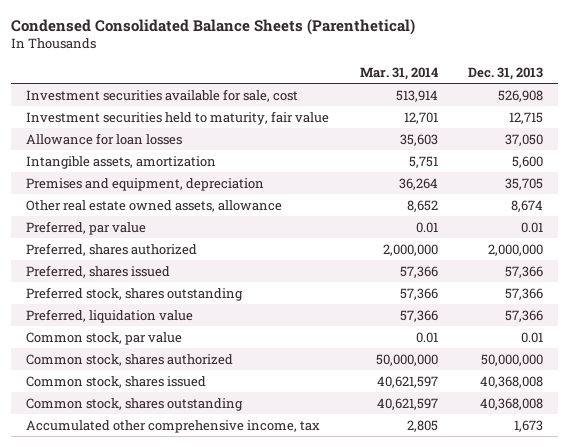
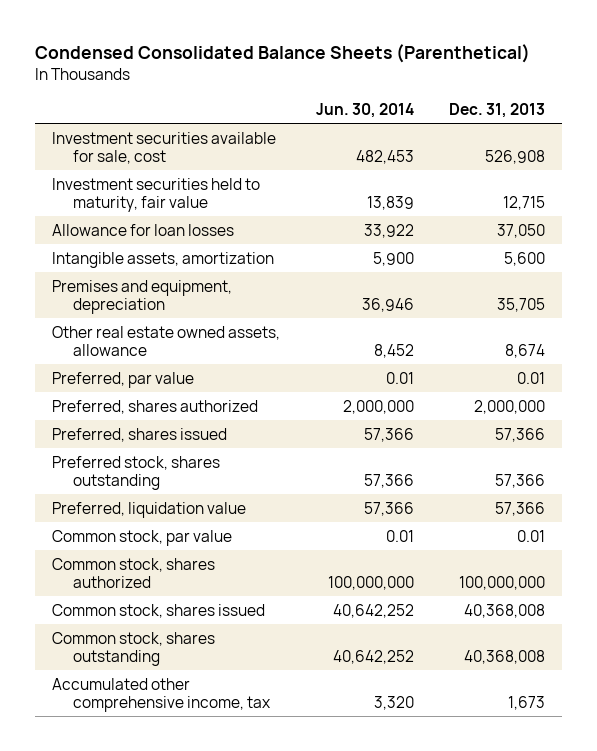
- | Mar. 31, 2014 | Dec. 31, 2013
+ | Jun. 30, 2014 | Dec. 31, 2013
- Common stock, shares authorized | 50,000,000 | 50,000,000
+ Common stock, shares authorized | 100,000,000 | 100,000,000

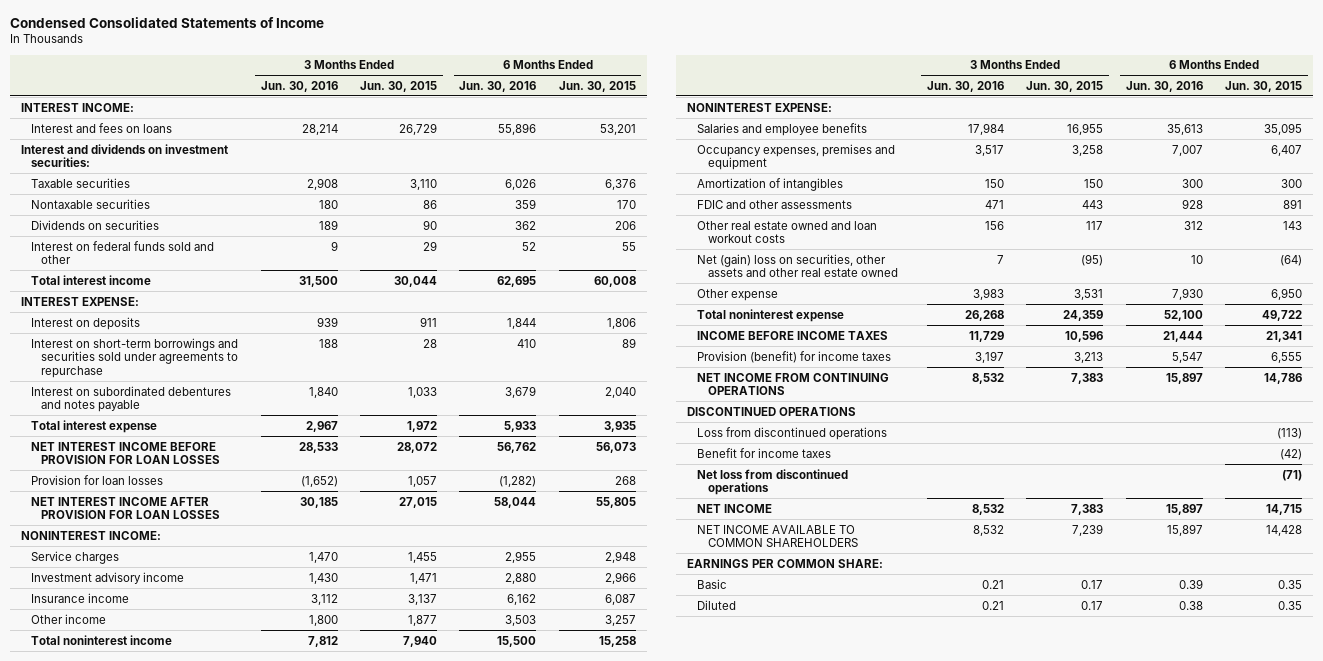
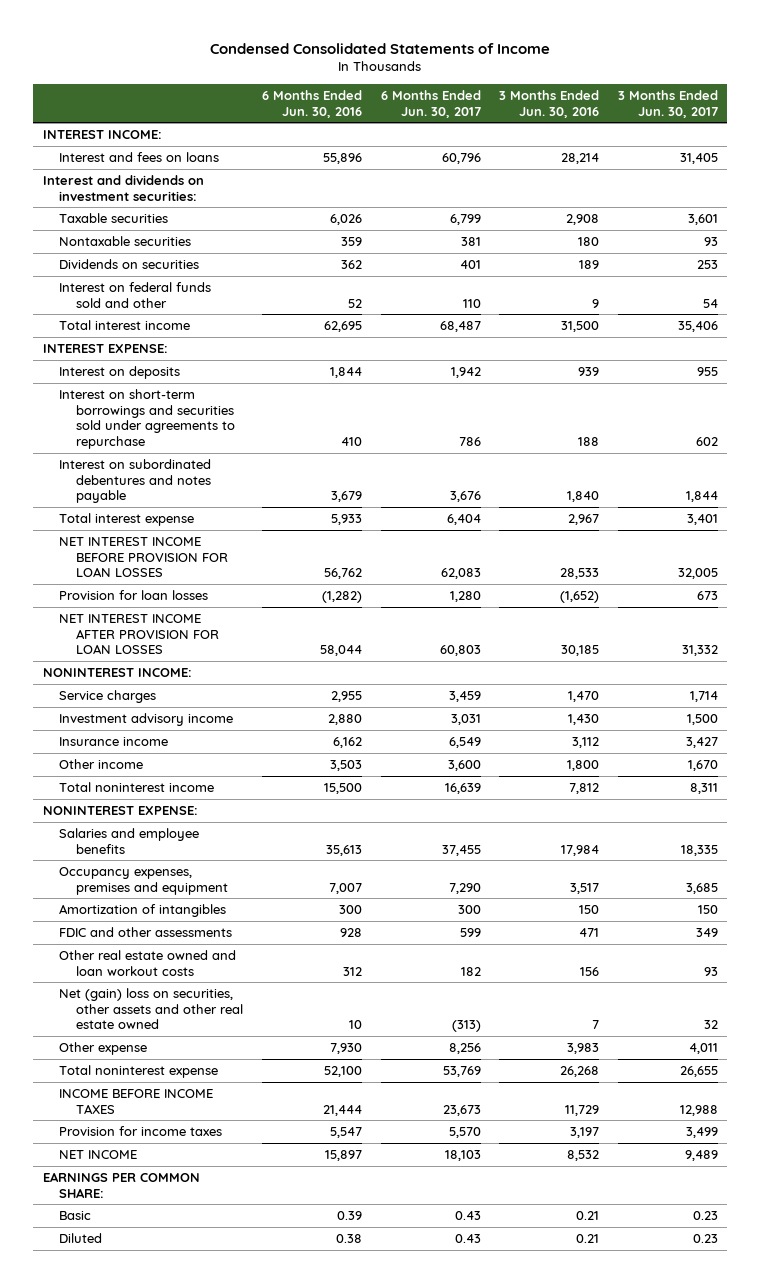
- | 3 Months Ended Jun. 30, 2016 | 3 Months Ended Jun. 30, 2015 | 6 Months Ended Jun. 30, 2016 | 6 Months Ended Jun. 30, 2015
+ | 6 Months Ended Jun. 30, 2016 | 6 Months Ended Jun. 30, 2017 | 3 Months Ended Jun. 30, 2016 | 3 Months Ended Jun. 30, 2017
- Provision (benefit) for income taxes | 3,197 | 3,213 | 5,547 | 6,555
- NET INCOME FROM CONTINUING OPERATIONS | 8,532 | 7,383 | 15,897 | 14,786
- DISCONTINUED OPERATIONS
- Loss from discontinued operations | | | | (113)
- Benefit for income taxes | | | | (42)
- Net loss from discontinued operations | | | | (71)
+ Provision for income taxes | 5,547 | 5,570 | 3,197 | 3,499
- NET INCOME AVAILABLE TO COMMON SHAREHOLDERS | 8,532 | 7,239 | 15,897 | 14,428

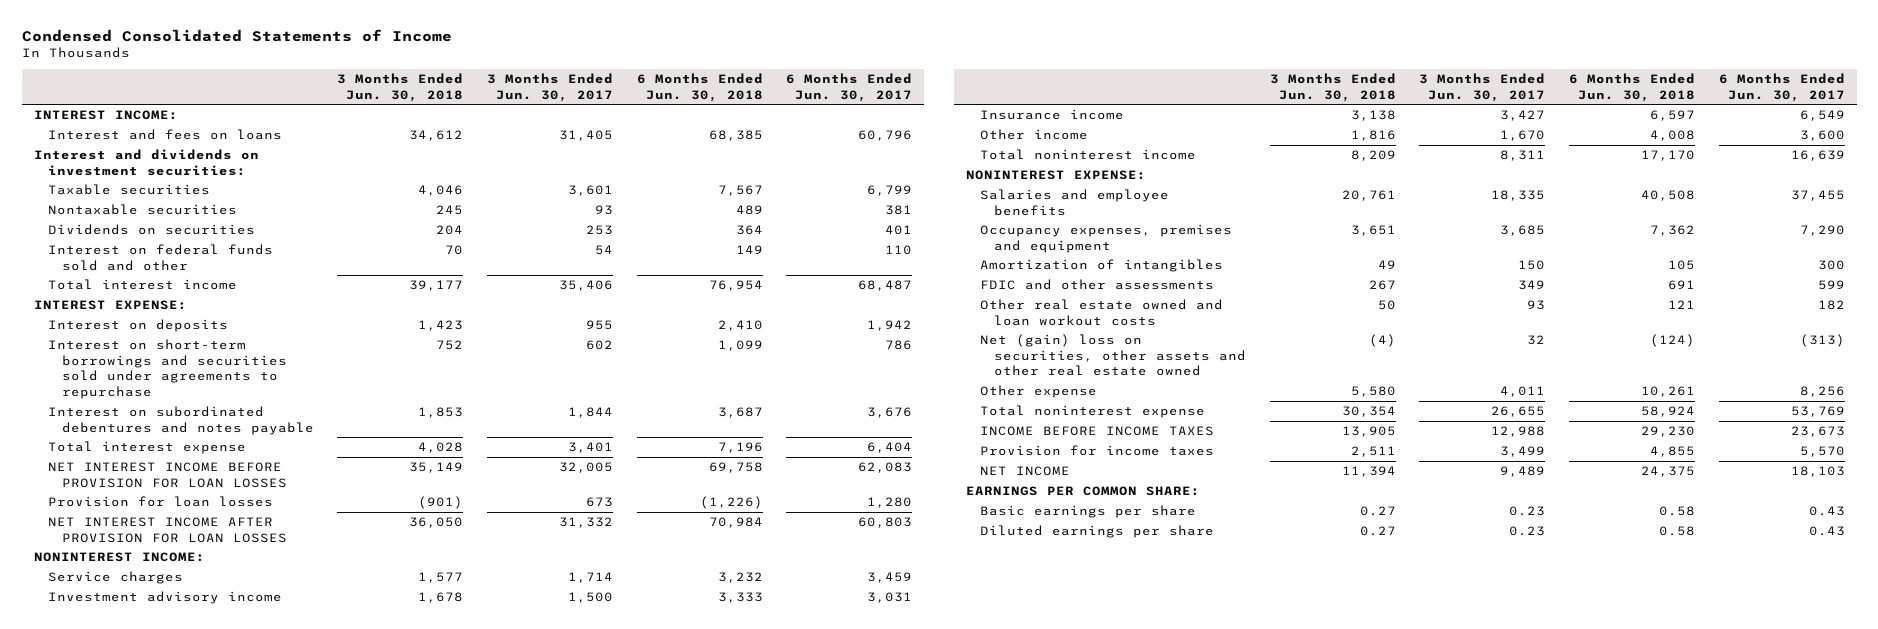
- | 6 Months Ended Jun. 30, 2016 | 6 Months Ended Jun. 30, 2017 | 3 Months Ended Jun. 30, 2016 | 3 Months Ended Jun. 30, 2017
+ | 3 Months Ended Jun. 30, 2018 | 3 Months Ended Jun. 30, 2017 | 6 Months Ended Jun. 30, 2018 | 6 Months Ended Jun. 30, 2017
- Basic | 0.39 | 0.43 | 0.21 | 0.23
- Diluted | 0.38 | 0.43 | 0.21 | 0.23
+ Basic earnings per share | 0.27 | 0.23 | 0.58 | 0.43
+ Diluted earnings per share | 0.27 | 0.23 | 0.58 | 0.43

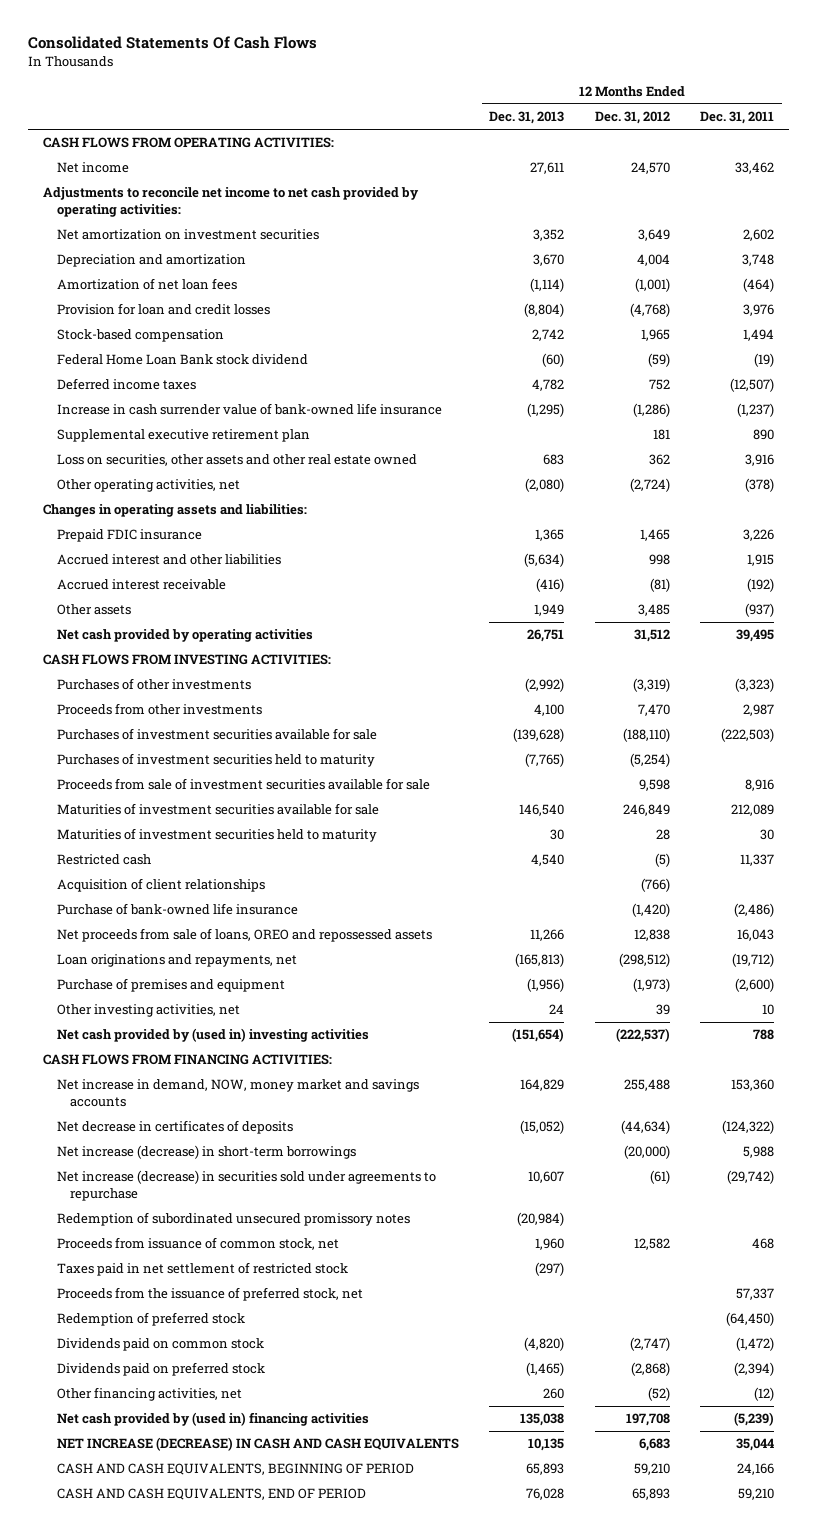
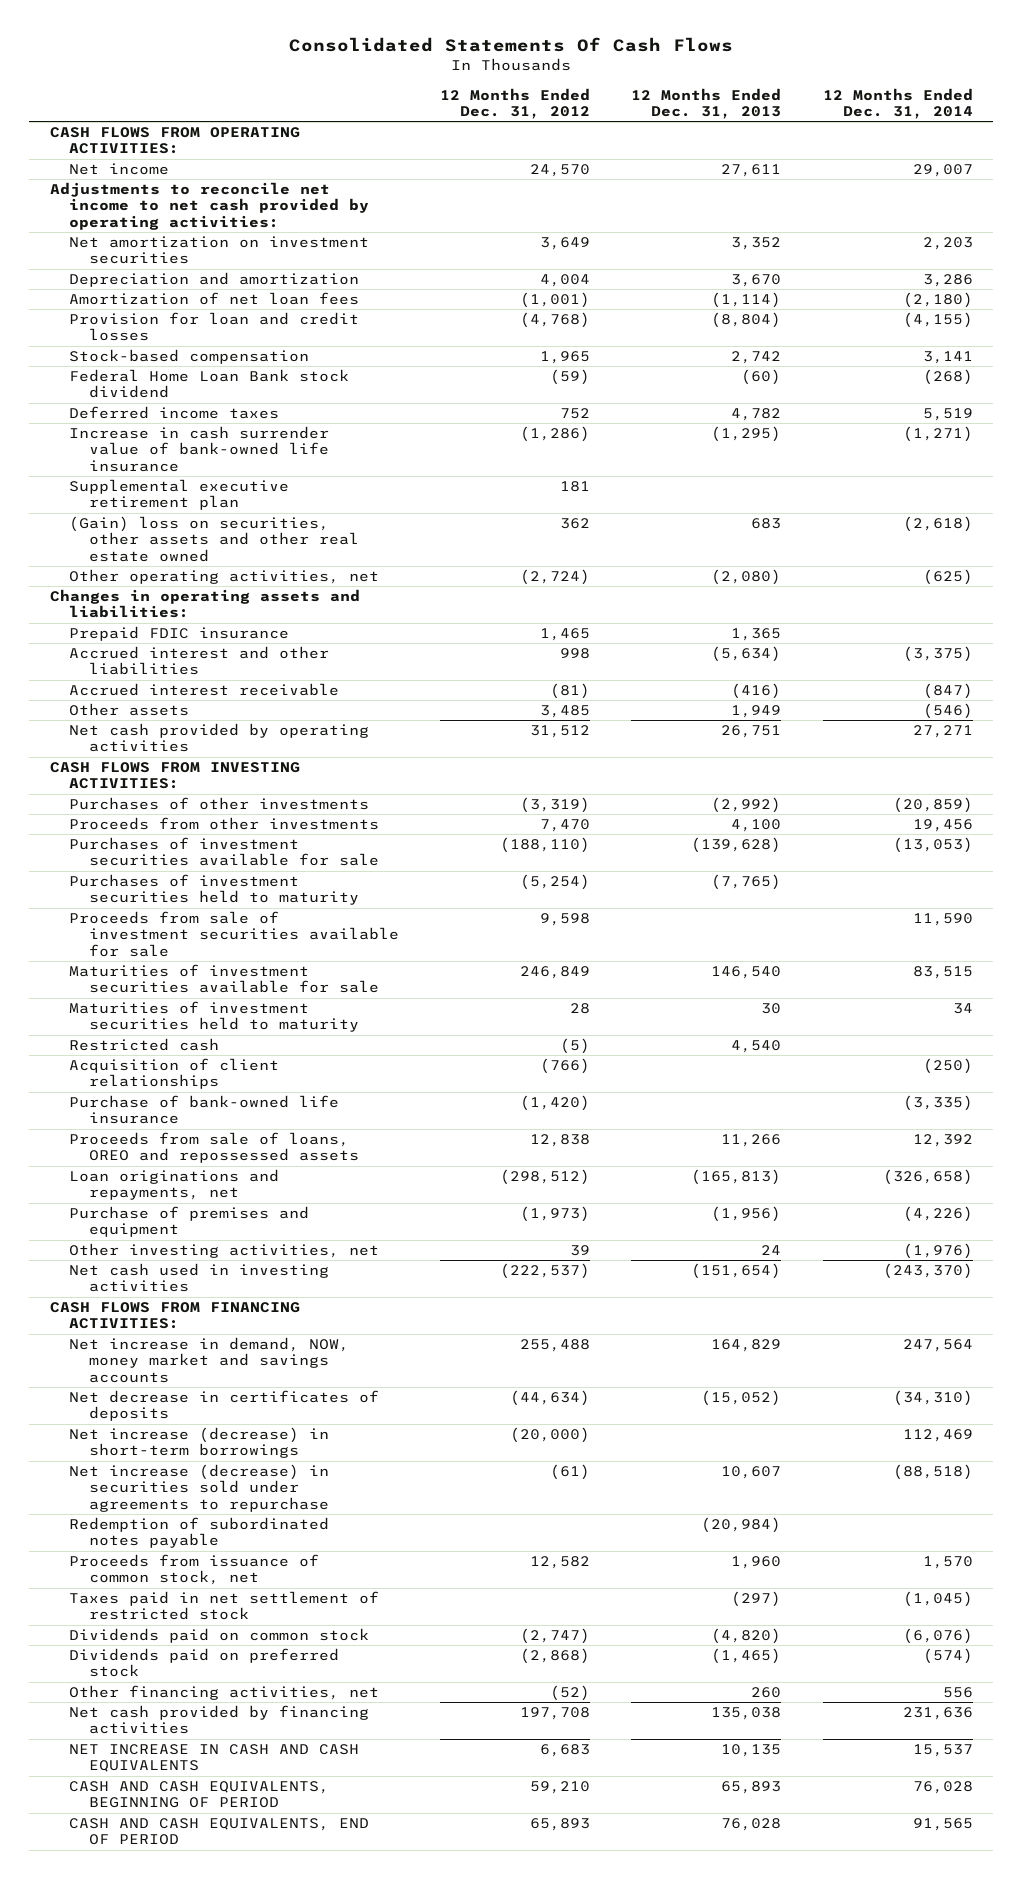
- | 12 Months Ended Dec. 31, 2013 | 12 Months Ended Dec. 31, 2012 | 12 Months Ended Dec. 31, 2011
+ | 12 Months Ended Dec. 31, 2012 | 12 Months Ended Dec. 31, 2013 | 12 Months Ended Dec. 31, 2014
- Loss on securities, other assets and other real estate owned | 683 | 362 | 3,916
+ (Gain) loss on securities, other assets and other real estate owned | 362 | 683 | (2,618)
- Net proceeds from sale of loans, OREO and repossessed assets | 11,266 | 12,838 | 16,043
+ Proceeds from sale of loans, OREO and repossessed assets | 12,838 | 11,266 | 12,392
- Net cash provided by (used in) investing activities | (151,654) | (222,537) | 788
+ Net cash used in investing activities | (222,537) | (151,654) | (243,370)
- Redemption of subordinated unsecured promissory notes | (20,984) | |
+ Redemption of subordinated notes payable | | (20,984) |
- Proceeds from the issuance of preferred stock, net | | | 57,337
- Redemption of preferred stock | | | (64,450)
- Net cash provided by (used in) financing activities | 135,038 | 197,708 | (5,239)
- NET INCREASE (DECREASE) IN CASH AND CASH EQUIVALENTS | 10,135 | 6,683 | 35,044
+ Net cash provided by financing activities | 197,708 | 135,038 | 231,636
+ NET INCREASE IN CASH AND CASH EQUIVALENTS | 6,683 | 10,135 | 15,537

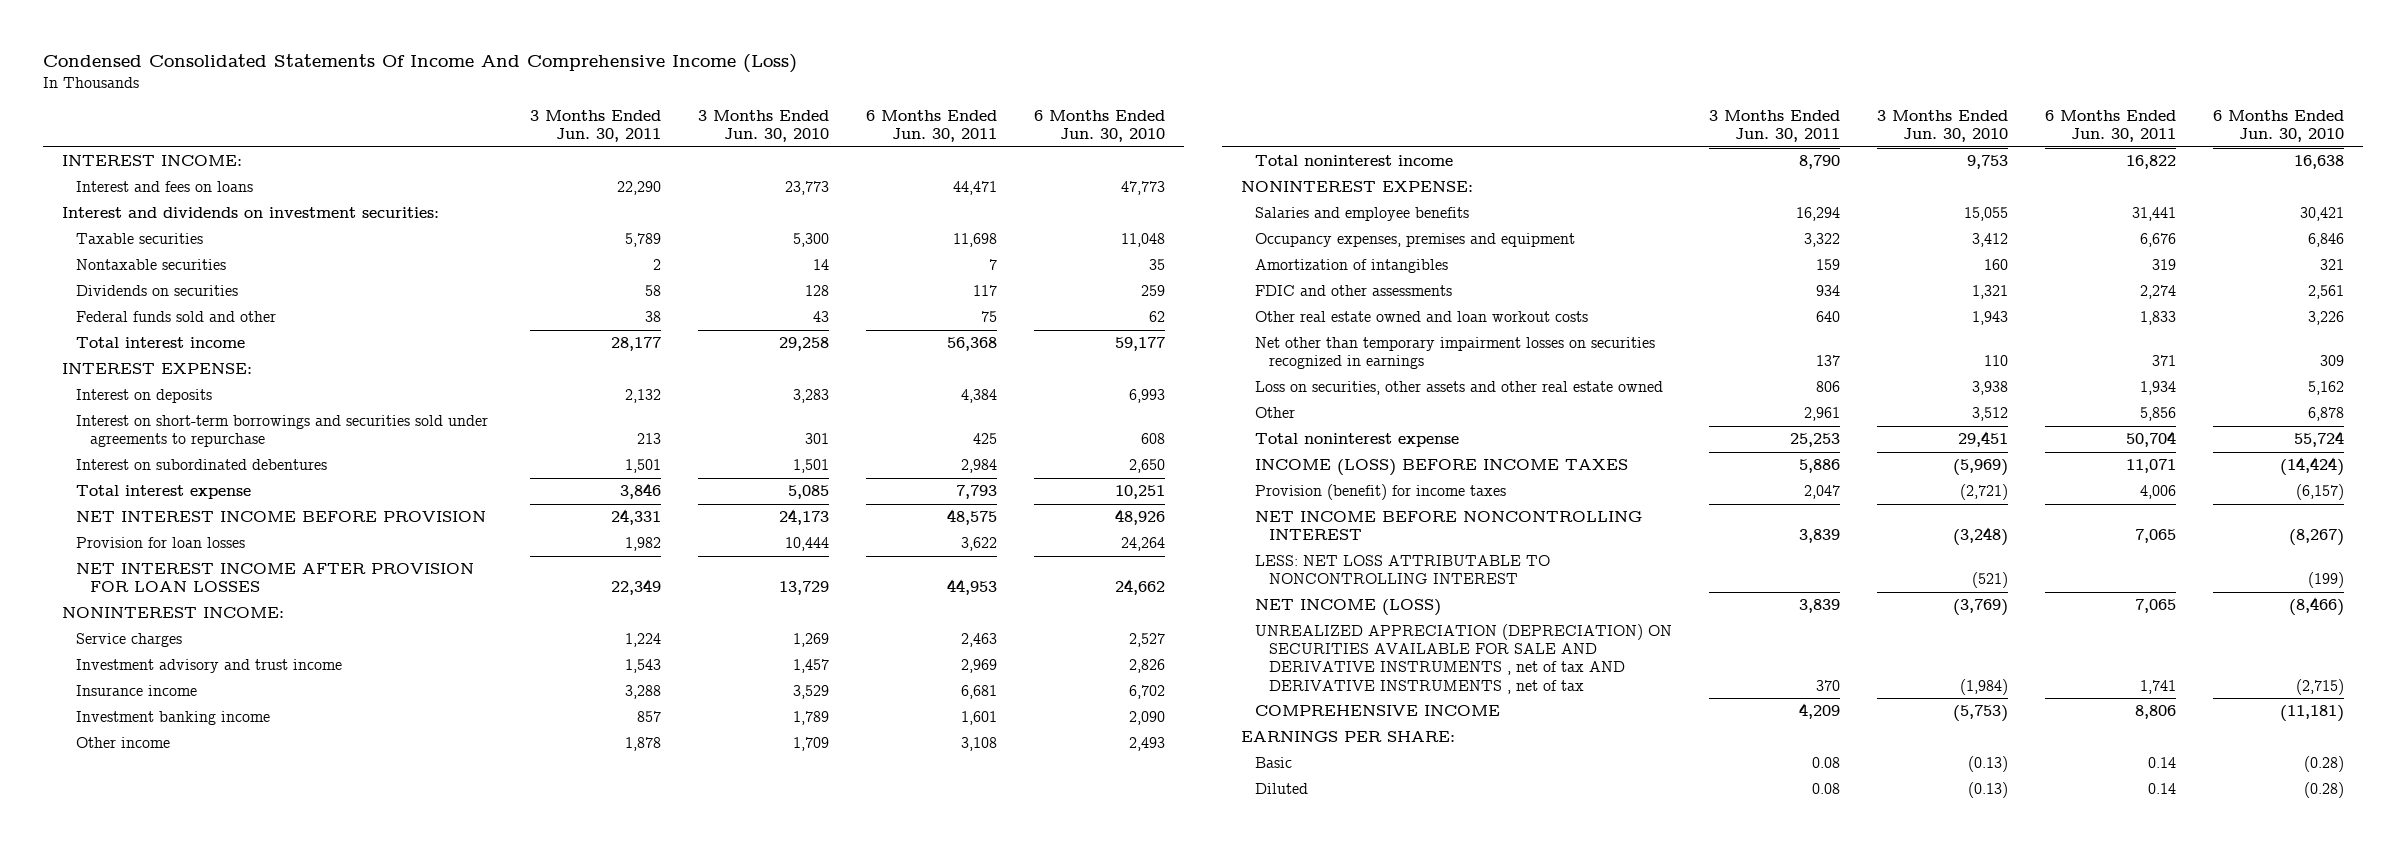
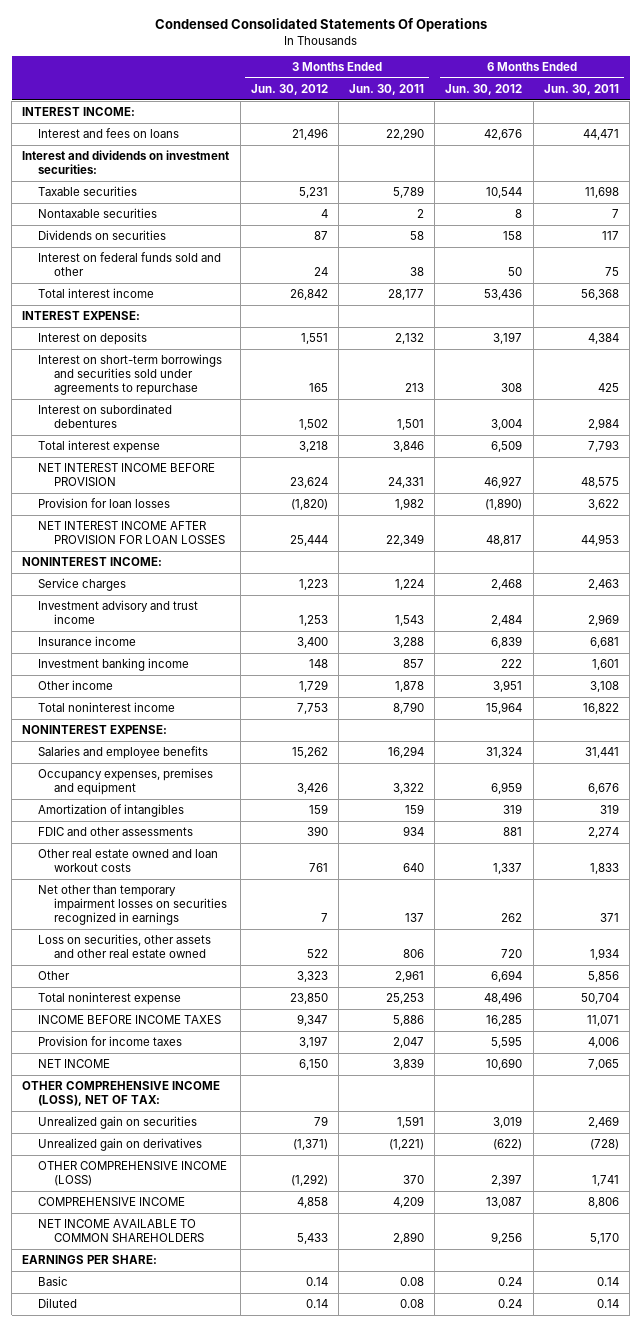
- Condensed Consolidated Statements Of Income And Comprehensive Income (Loss)
+ Condensed Consolidated Statements Of Operations
- | 3 Months Ended Jun. 30, 2011 | 3 Months Ended Jun. 30, 2010 | 6 Months Ended Jun. 30, 2011 | 6 Months Ended Jun. 30, 2010
+ | 3 Months Ended Jun. 30, 2012 | 3 Months Ended Jun. 30, 2011 | 6 Months Ended Jun. 30, 2012 | 6 Months Ended Jun. 30, 2011
- Federal funds sold and other | 38 | 43 | 75 | 62
+ Interest on federal funds sold and other | 24 | 38 | 50 | 75
- INCOME (LOSS) BEFORE INCOME TAXES | 5,886 | (5,969) | 11,071 | (14,424)
- Provision (benefit) for income taxes | 2,047 | (2,721) | 4,006 | (6,157)
- NET INCOME BEFORE NONCONTROLLING INTEREST | 3,839 | (3,248) | 7,065 | (8,267)
- LESS: NET LOSS ATTRIBUTABLE TO NONCONTROLLING INTEREST | | (521) | | (199)
- NET INCOME (LOSS) | 3,839 | (3,769) | 7,065 | (8,466)
- UNREALIZED APPRECIATION (DEPRECIATION) ON SECURITIES AVAILABLE FOR SALE AND DERIVATIVE INSTRUMENTS , net of tax AND DERIVATIVE INSTRUMENTS , net of tax | 370 | (1,984) | 1,741 | (2,715)
+ INCOME BEFORE INCOME TAXES | 9,347 | 5,886 | 16,285 | 11,071
+ Provision for income taxes | 3,197 | 2,047 | 5,595 | 4,006
+ NET INCOME | 6,150 | 3,839 | 10,690 | 7,065
+ OTHER COMPREHENSIVE INCOME (LOSS), NET OF TAX:
+ Unrealized gain on securities | 79 | 1,591 | 3,019 | 2,469
+ Unrealized gain on derivatives | (1,371) | (1,221) | (622) | (728)
+ OTHER COMPREHENSIVE INCOME (LOSS) | (1,292) | 370 | 2,397 | 1,741
+ NET INCOME AVAILABLE TO COMMON SHAREHOLDERS | 5,433 | 2,890 | 9,256 | 5,170

